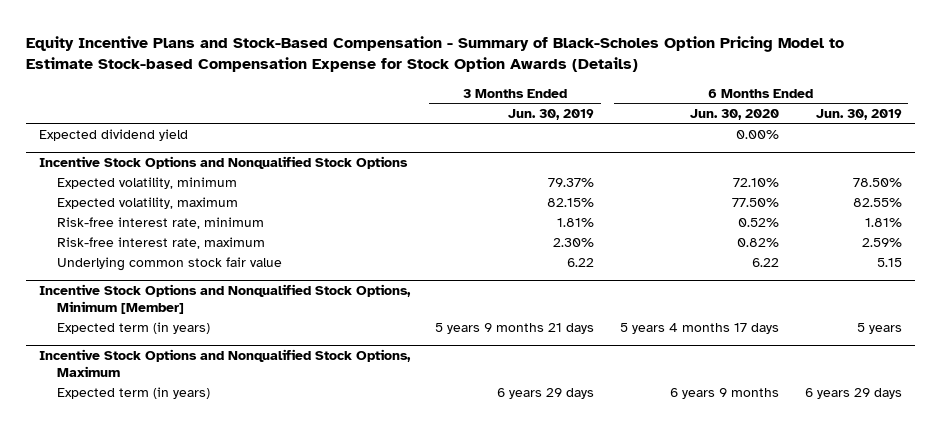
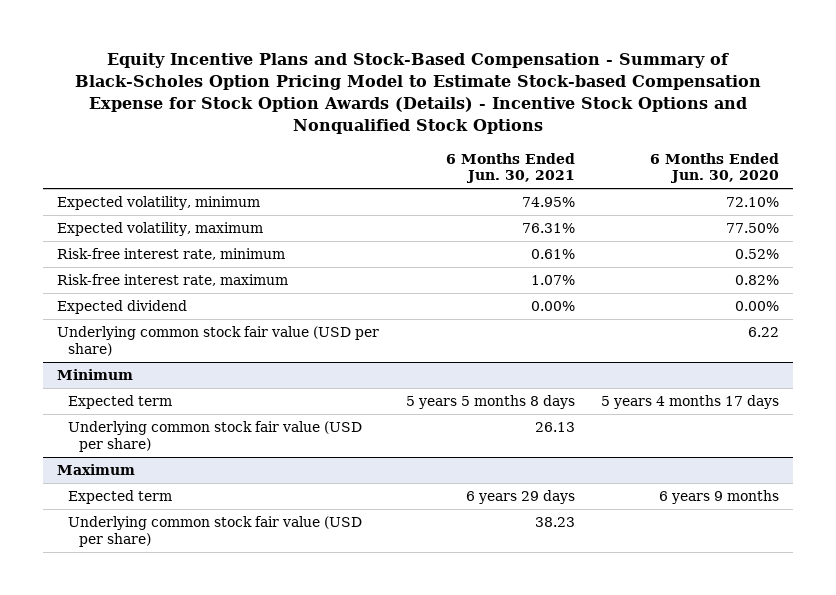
- Equity Incentive Plans and Stock-Based Compensation - Summary of Black-Scholes Option Pricing Model to Estimate Stock-based Compensation Expense for Stock Option Awards (Details)
+ Equity Incentive Plans and Stock-Based Compensation - Summary of Black-Scholes Option Pricing Model to Estimate Stock-based Compensation Expense for Stock Option Awards (Details) - Incentive Stock Options and Nonqualified Stock Options
- | 3 Months Ended Jun. 30, 2019 | 6 Months Ended Jun. 30, 2020 | 6 Months Ended Jun. 30, 2019
+ | 6 Months Ended Jun. 30, 2021 | 6 Months Ended Jun. 30, 2020
- Expected dividend yield | | 0.00% |
- Incentive Stock Options and Nonqualified Stock Options
- Underlying common stock fair value | 6.22 | 6.22 | 5.15
- Incentive Stock Options and Nonqualified Stock Options, Minimum [Member]
- Expected term (in years) | 5 years 9 months 21 days | 5 years 4 months 17 days | 5 years
- Incentive Stock Options and Nonqualified Stock Options, Maximum
- Expected term (in years) | 6 years 29 days | 6 years 9 months | 6 years 29 days
+ Expected dividend | 0.00% | 0.00%
+ Underlying common stock fair value (USD per share) | | 6.22
+ Minimum
+ Expected term | 5 years 5 months 8 days | 5 years 4 months 17 days
+ Underlying common stock fair value (USD per share) | 26.13 |
+ Maximum
+ Expected term | 6 years 29 days | 6 years 9 months
+ Underlying common stock fair value (USD per share) | 38.23 |

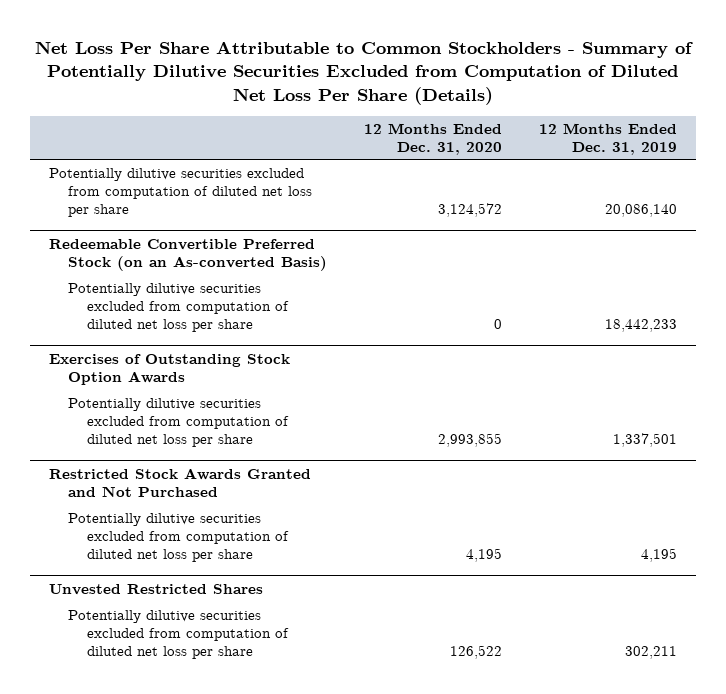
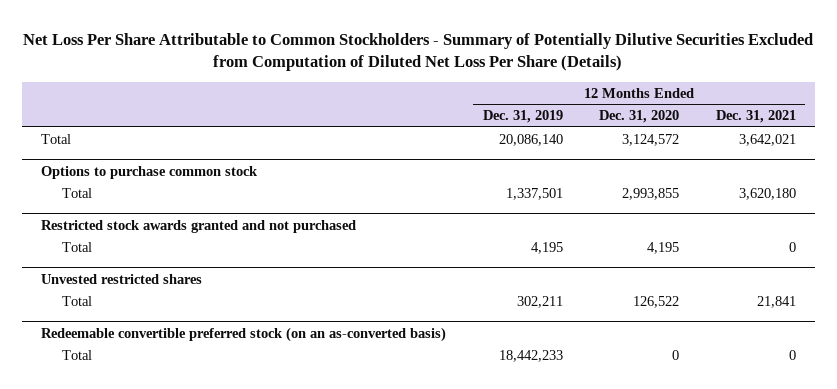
- | 12 Months Ended Dec. 31, 2020 | 12 Months Ended Dec. 31, 2019
+ | 12 Months Ended Dec. 31, 2019 | 12 Months Ended Dec. 31, 2020 | 12 Months Ended Dec. 31, 2021
- Potentially dilutive securities excluded from computation of diluted net loss per share | 3,124,572 | 20,086,140
- Redeemable Convertible Preferred Stock (on an As-converted Basis)
- Potentially dilutive securities excluded from computation of diluted net loss per share | 0 | 18,442,233
- Exercises of Outstanding Stock Option Awards
- Potentially dilutive securities excluded from computation of diluted net loss per share | 2,993,855 | 1,337,501
- Restricted Stock Awards Granted and Not Purchased
- Potentially dilutive securities excluded from computation of diluted net loss per share | 4,195 | 4,195
- Unvested Restricted Shares
- Potentially dilutive securities excluded from computation of diluted net loss per share | 126,522 | 302,211
+ Total | 20,086,140 | 3,124,572 | 3,642,021
+ Options to purchase common stock
+ Total | 1,337,501 | 2,993,855 | 3,620,180
+ Restricted stock awards granted and not purchased
+ Total | 4,195 | 4,195 | 0
+ Unvested restricted shares
+ Total | 302,211 | 126,522 | 21,841
+ Redeemable convertible preferred stock (on an as-converted basis)
+ Total | 18,442,233 | 0 | 0

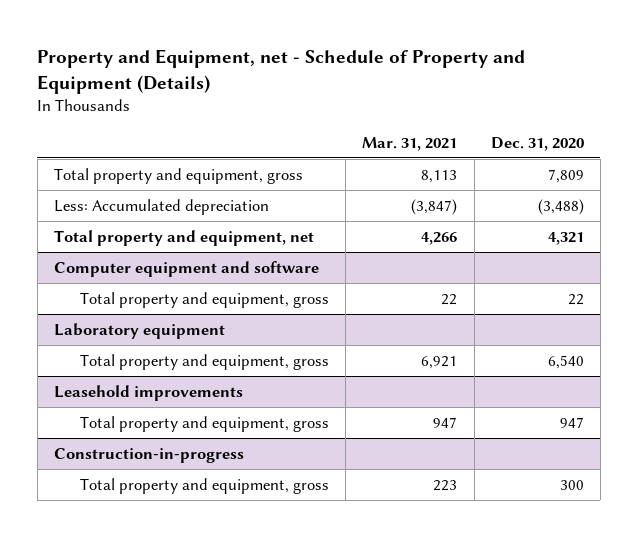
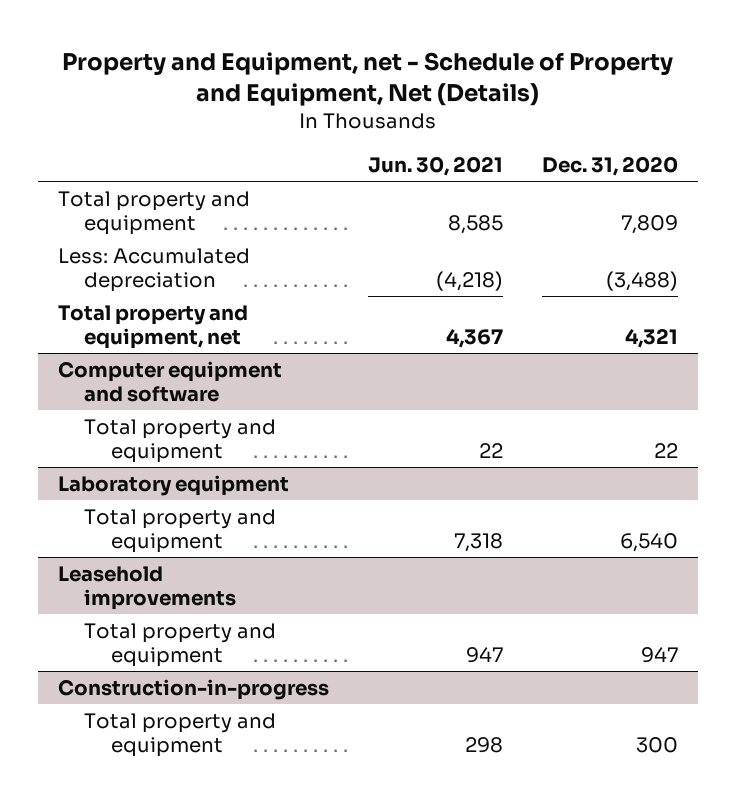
- Property and Equipment, net - Schedule of Property and Equipment (Details)
+ Property and Equipment, net - Schedule of Property and Equipment, Net (Details)
- | Mar. 31, 2021 | Dec. 31, 2020
+ | Jun. 30, 2021 | Dec. 31, 2020
- Total property and equipment, gross | 8,113 | 7,809
+ Total property and equipment | 8,585 | 7,809
@ Computer equipment and software
- Total property and equipment, gross | 22 | 22
+ Total property and equipment | 22 | 22
@ Laboratory equipment
- Total property and equipment, gross | 6,921 | 6,540
+ Total property and equipment | 7,318 | 6,540
@ Leasehold improvements
- Total property and equipment, gross | 947 | 947
+ Total property and equipment | 947 | 947
@ Construction-in-progress
- Total property and equipment, gross | 223 | 300
+ Total property and equipment | 298 | 300

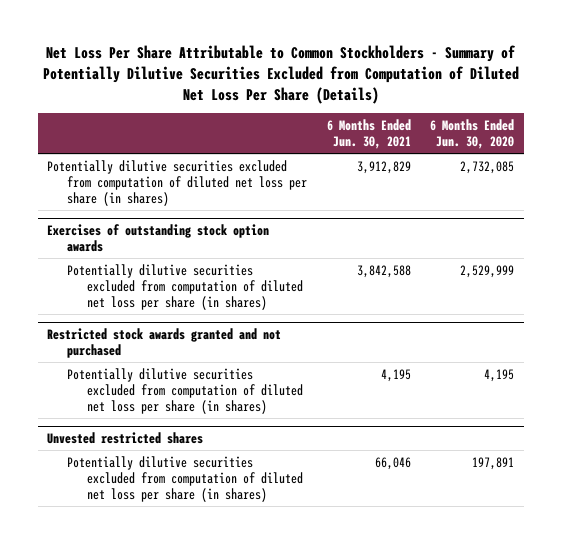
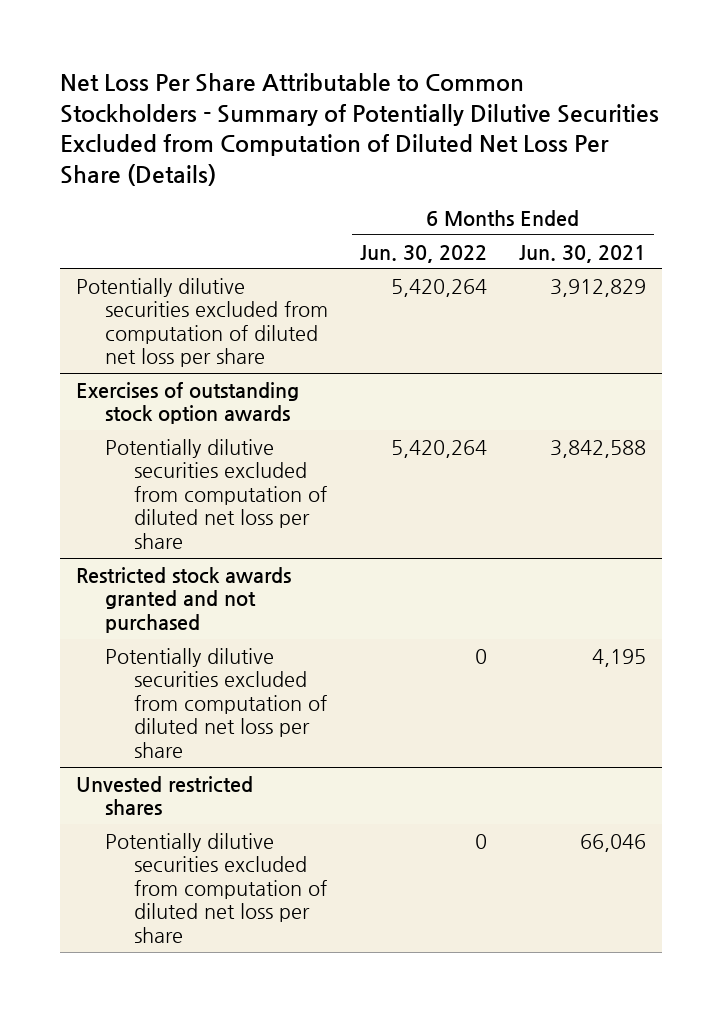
- | 6 Months Ended Jun. 30, 2021 | 6 Months Ended Jun. 30, 2020
+ | 6 Months Ended Jun. 30, 2022 | 6 Months Ended Jun. 30, 2021
- Potentially dilutive securities excluded from computation of diluted net loss per share (in shares) | 3,912,829 | 2,732,085
+ Potentially dilutive securities excluded from computation of diluted net loss per share | 5,420,264 | 3,912,829
@ Exercises of outstanding stock option awards
- Potentially dilutive securities excluded from computation of diluted net loss per share (in shares) | 3,842,588 | 2,529,999
+ Potentially dilutive securities excluded from computation of diluted net loss per share | 5,420,264 | 3,842,588
@ Restricted stock awards granted and not purchased
- Potentially dilutive securities excluded from computation of diluted net loss per share (in shares) | 4,195 | 4,195
+ Potentially dilutive securities excluded from computation of diluted net loss per share | 0 | 4,195
@ Unvested restricted shares
- Potentially dilutive securities excluded from computation of diluted net loss per share (in shares) | 66,046 | 197,891
+ Potentially dilutive securities excluded from computation of diluted net loss per share | 0 | 66,046

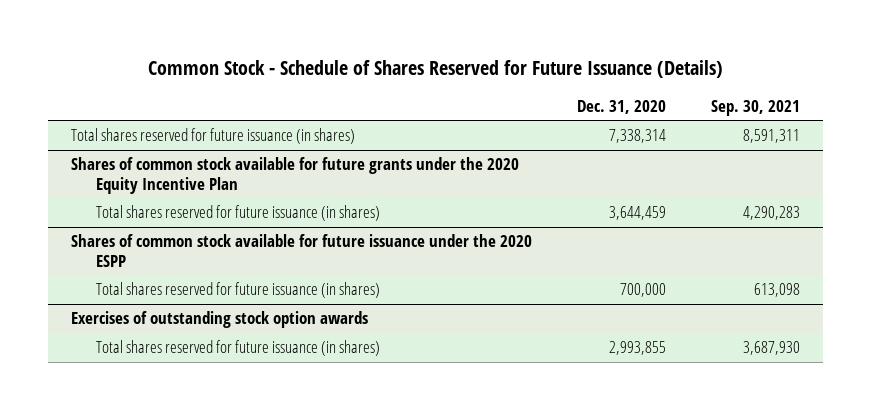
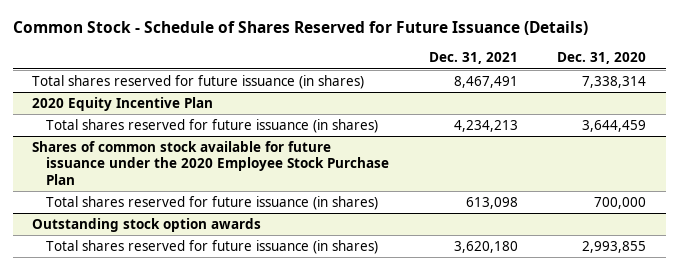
- | Dec. 31, 2020 | Sep. 30, 2021
+ | Dec. 31, 2021 | Dec. 31, 2020
- Shares of common stock available for future grants under the 2020 Equity Incentive Plan
+ 2020 Equity Incentive Plan
- Shares of common stock available for future issuance under the 2020 ESPP
+ Shares of common stock available for future issuance under the 2020 Employee Stock Purchase Plan
- Exercises of outstanding stock option awards
+ Outstanding stock option awards

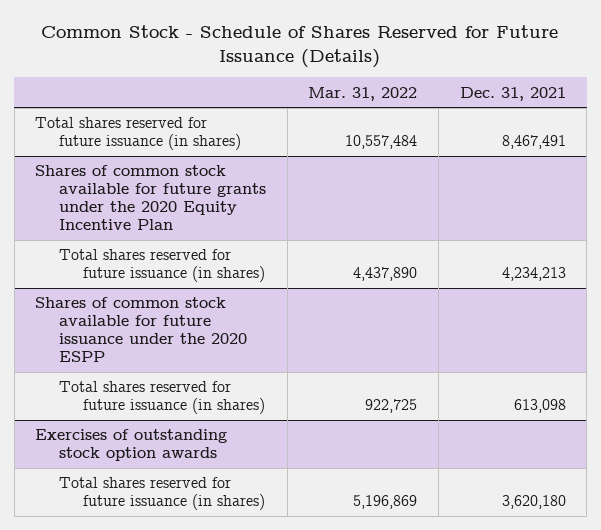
- | Dec. 31, 2021 | Dec. 31, 2020
+ | Mar. 31, 2022 | Dec. 31, 2021
- 2020 Equity Incentive Plan
+ Shares of common stock available for future grants under the 2020 Equity Incentive Plan
- Shares of common stock available for future issuance under the 2020 Employee Stock Purchase Plan
+ Shares of common stock available for future issuance under the 2020 ESPP
- Outstanding stock option awards
+ Exercises of outstanding stock option awards

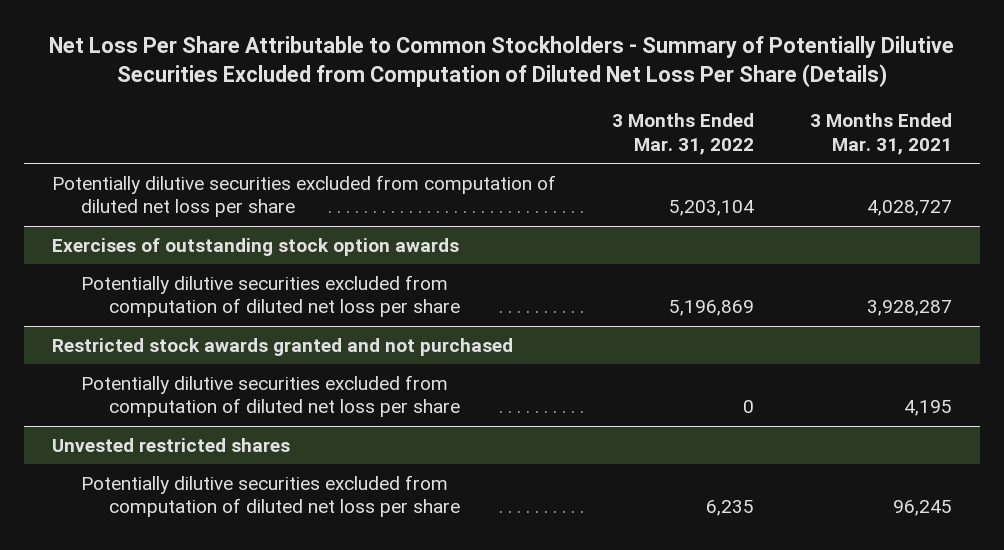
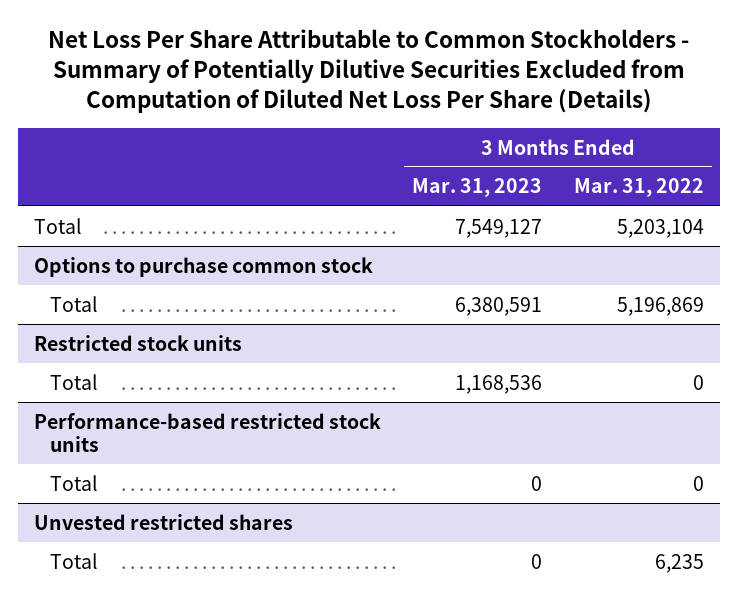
- | 3 Months Ended Mar. 31, 2022 | 3 Months Ended Mar. 31, 2021
+ | 3 Months Ended Mar. 31, 2023 | 3 Months Ended Mar. 31, 2022
- Potentially dilutive securities excluded from computation of diluted net loss per share | 5,203,104 | 4,028,727
- Exercises of outstanding stock option awards
- Potentially dilutive securities excluded from computation of diluted net loss per share | 5,196,869 | 3,928,287
- Restricted stock awards granted and not purchased
- Potentially dilutive securities excluded from computation of diluted net loss per share | 0 | 4,195
+ Total | 7,549,127 | 5,203,104
+ Options to purchase common stock
+ Total | 6,380,591 | 5,196,869
+ Restricted stock units
+ Total | 1,168,536 | 0
+ Performance-based restricted stock units
+ Total | 0 | 0
@ Unvested restricted shares
- Potentially dilutive securities excluded from computation of diluted net loss per share | 6,235 | 96,245
+ Total | 0 | 6,235

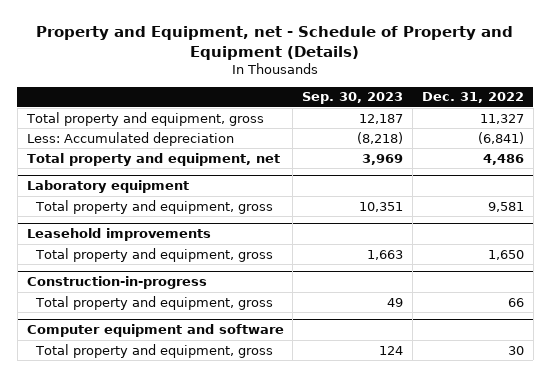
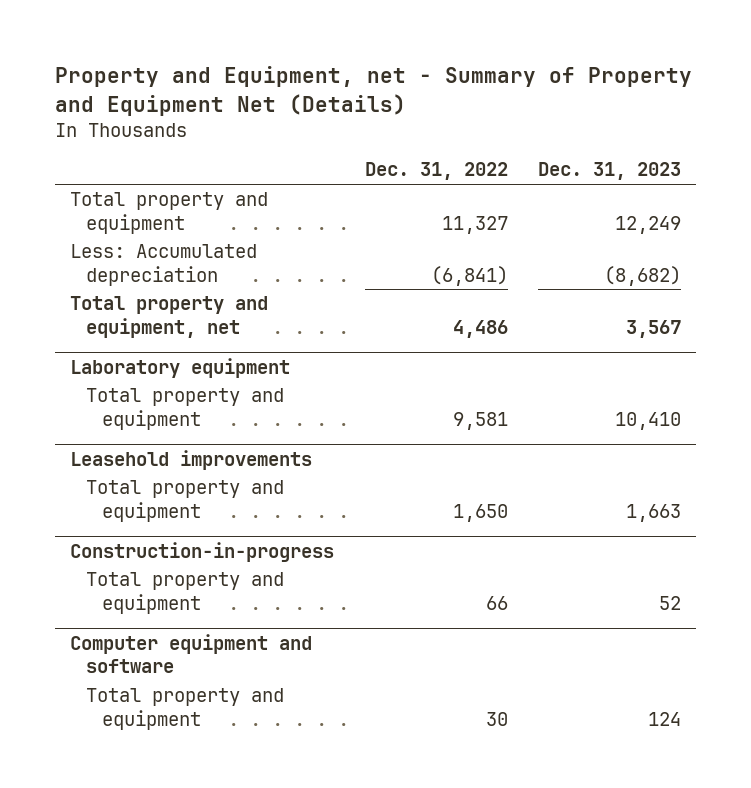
- Property and Equipment, net - Schedule of Property and Equipment (Details)
+ Property and Equipment, net - Summary of Property and Equipment Net (Details)
- | Sep. 30, 2023 | Dec. 31, 2022
+ | Dec. 31, 2022 | Dec. 31, 2023
- Total property and equipment, gross | 12,187 | 11,327
+ Total property and equipment | 11,327 | 12,249
@ Laboratory equipment
- Total property and equipment, gross | 10,351 | 9,581
+ Total property and equipment | 9,581 | 10,410
@ Leasehold improvements
- Total property and equipment, gross | 1,663 | 1,650
+ Total property and equipment | 1,650 | 1,663
@ Construction-in-progress
- Total property and equipment, gross | 49 | 66
+ Total property and equipment | 66 | 52
@ Computer equipment and software
- Total property and equipment, gross | 124 | 30
+ Total property and equipment | 30 | 124

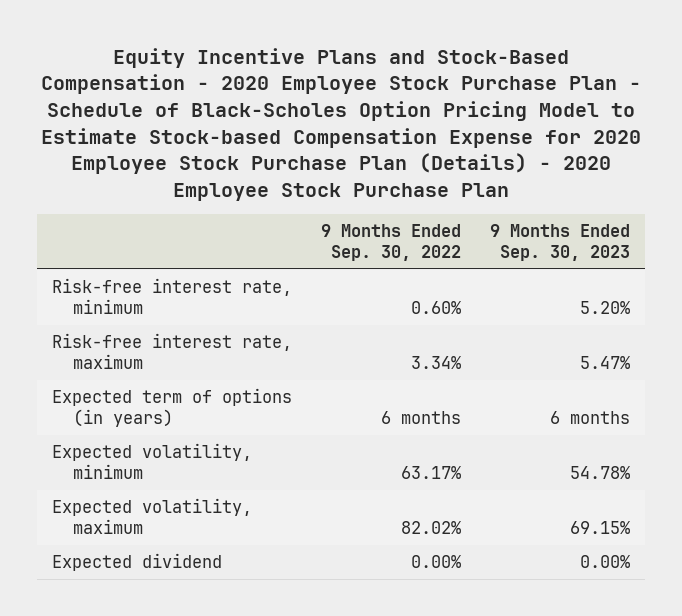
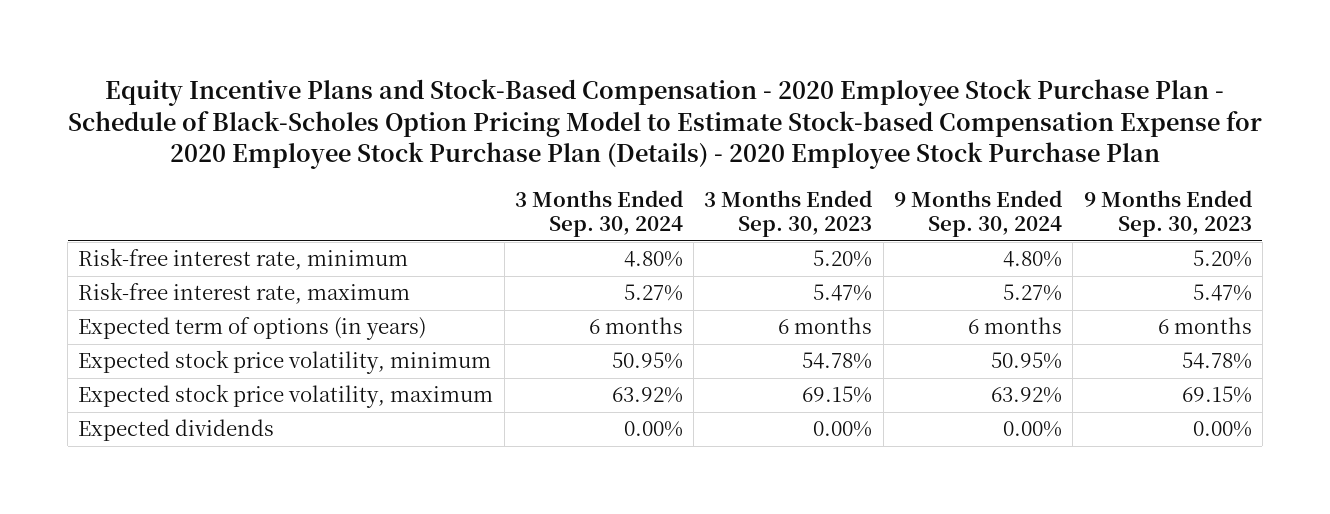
- | 9 Months Ended Sep. 30, 2022 | 9 Months Ended Sep. 30, 2023
+ | 3 Months Ended Sep. 30, 2024 | 3 Months Ended Sep. 30, 2023 | 9 Months Ended Sep. 30, 2024 | 9 Months Ended Sep. 30, 2023
- Expected volatility, minimum | 63.17% | 54.78%
- Expected volatility, maximum | 82.02% | 69.15%
- Expected dividend | 0.00% | 0.00%
+ Expected stock price volatility, minimum | 50.95% | 54.78% | 50.95% | 54.78%
+ Expected stock price volatility, maximum | 63.92% | 69.15% | 63.92% | 69.15%
+ Expected dividends | 0.00% | 0.00% | 0.00% | 0.00%

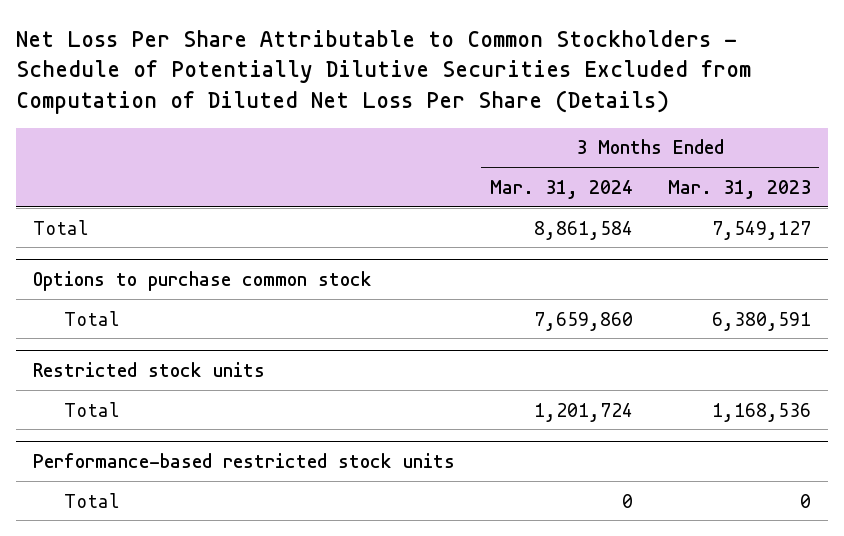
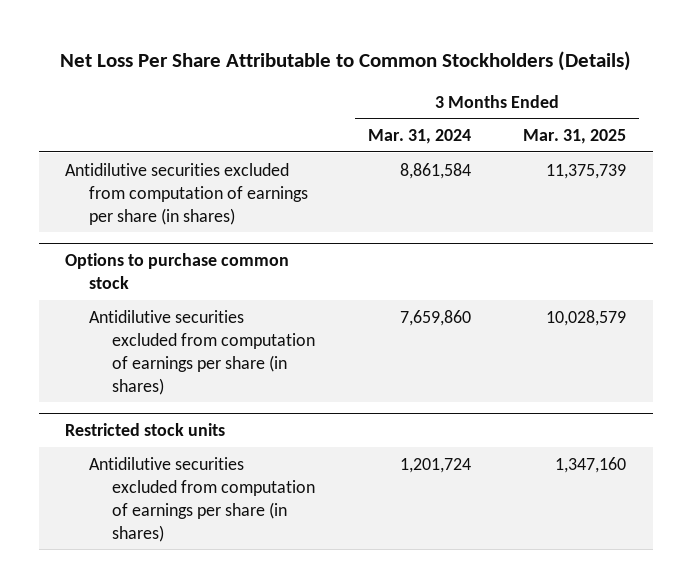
- Net Loss Per Share Attributable to Common Stockholders - Schedule of Potentially Dilutive Securities Excluded from Computation of Diluted Net Loss Per Share (Details)
+ Net Loss Per Share Attributable to Common Stockholders (Details)
- | 3 Months Ended Mar. 31, 2024 | 3 Months Ended Mar. 31, 2023
+ | 3 Months Ended Mar. 31, 2024 | 3 Months Ended Mar. 31, 2025
- Total | 8,861,584 | 7,549,127
+ Antidilutive securities excluded from computation of earnings per share (in shares) | 8,861,584 | 11,375,739
@ Options to purchase common stock
- Total | 7,659,860 | 6,380,591
+ Antidilutive securities excluded from computation of earnings per share (in shares) | 7,659,860 | 10,028,579
@ Restricted stock units
- Total | 1,201,724 | 1,168,536
- Performance-based restricted stock units
- Total | 0 | 0
@ Restricted stock units
+ Antidilutive securities excluded from computation of earnings per share (in shares) | 1,201,724 | 1,347,160

